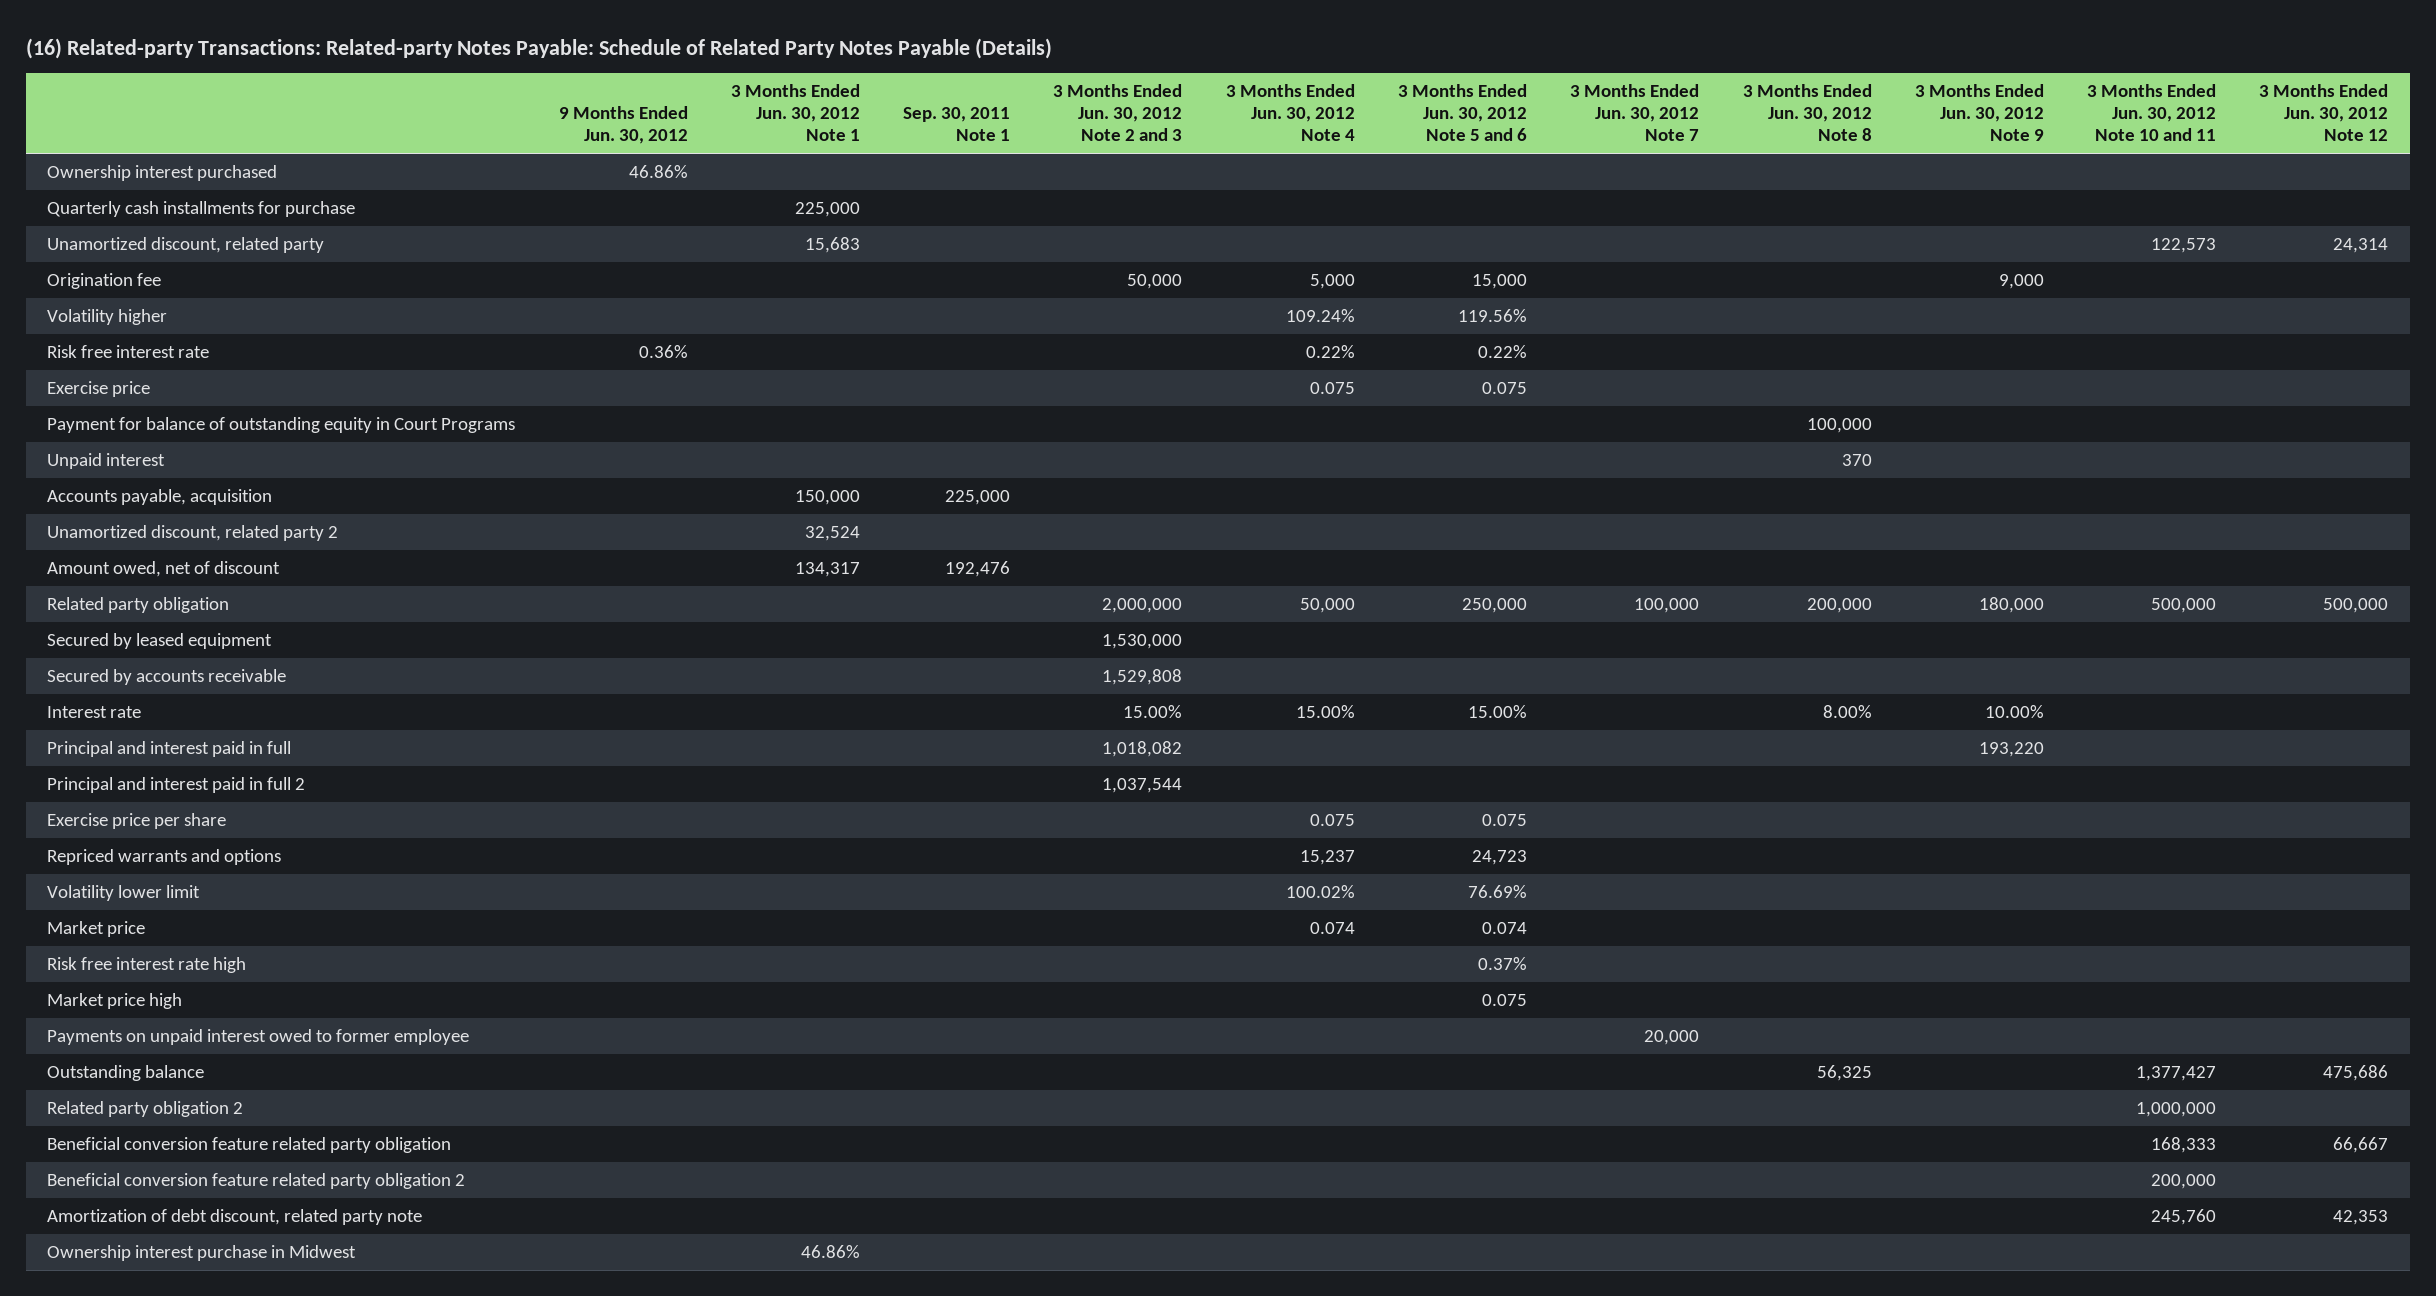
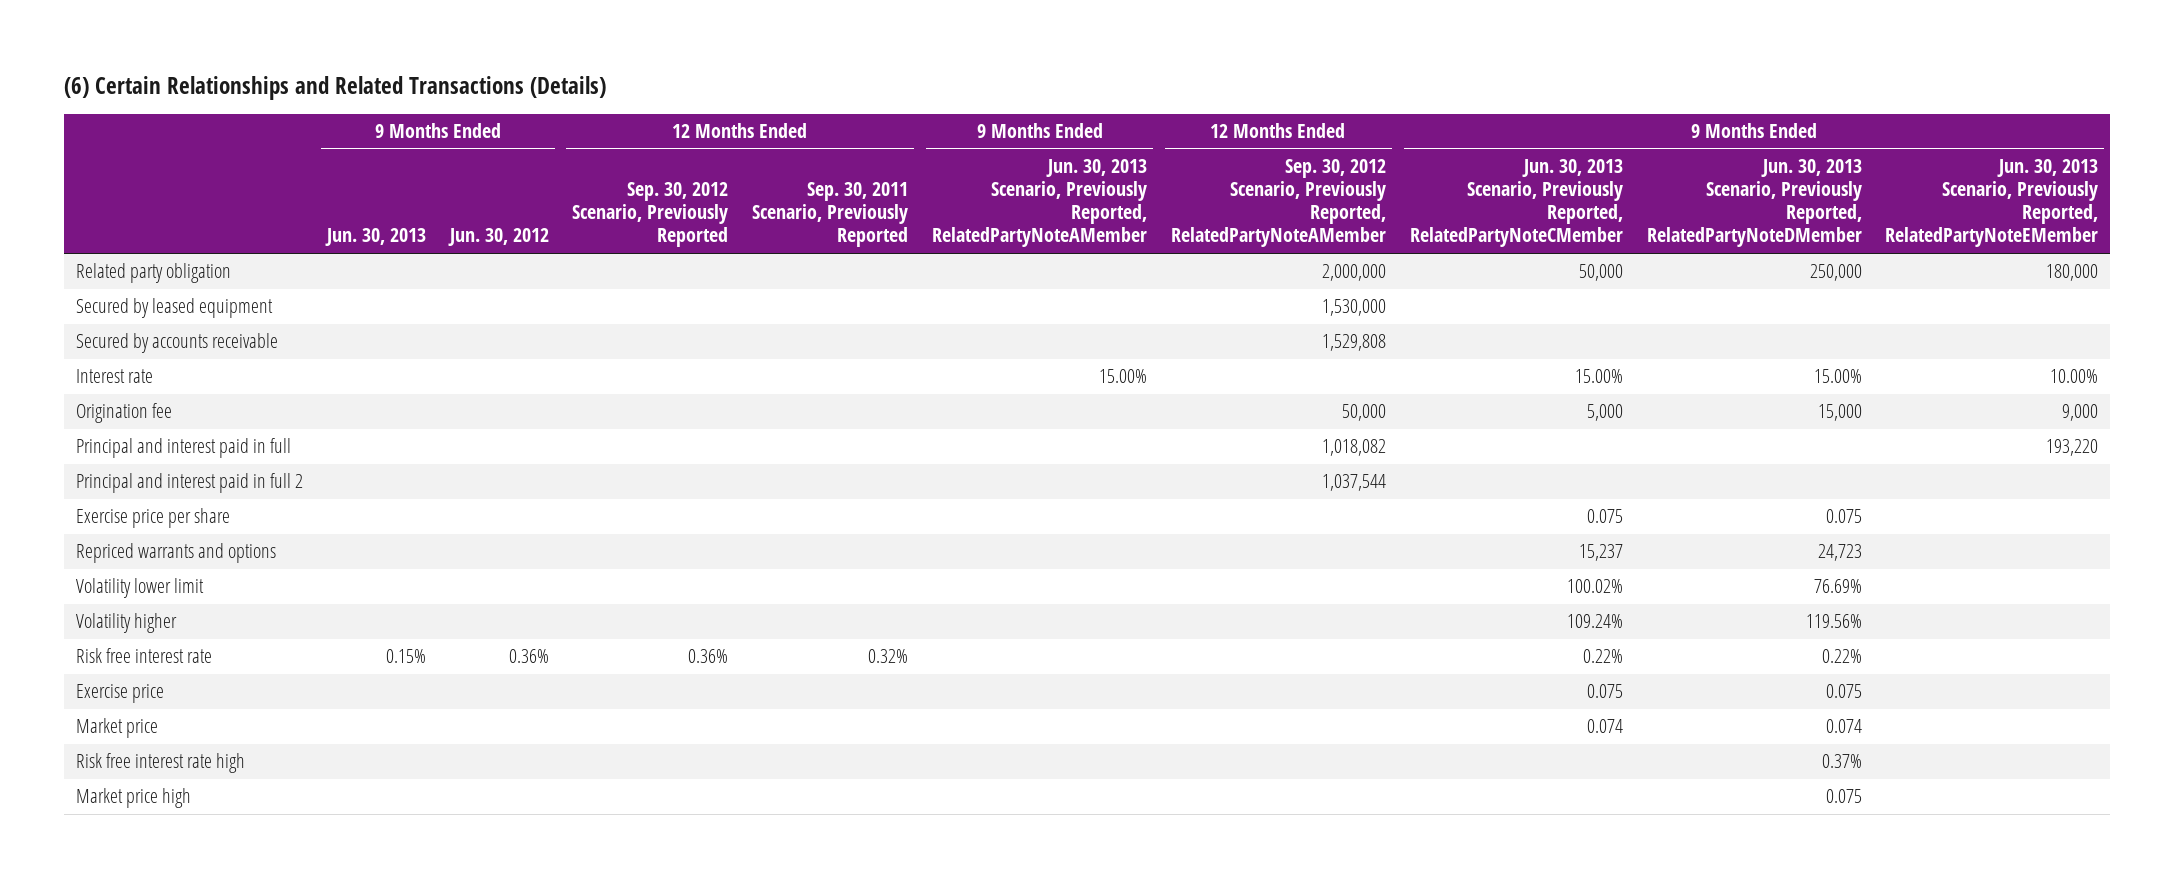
- (16) Related-party Transactions: Related-party Notes Payable: Schedule of Related Party Notes Payable (Details)
+ (6) Certain Relationships and Related Transactions (Details)
- | 9 Months Ended Jun. 30, 2012 | 3 Months Ended Jun. 30, 2012 Note 1 | Sep. 30, 2011 Note 1 | 3 Months Ended Jun. 30, 2012 Note 2 and 3 | 3 Months Ended Jun. 30, 2012 Note 4 | 3 Months Ended Jun. 30, 2012 Note 5 and 6 | 3 Months Ended Jun. 30, 2012 Note 7 | 3 Months Ended Jun. 30, 2012 Note 8 | 3 Months Ended Jun. 30, 2012 Note 9 | 3 Months Ended Jun. 30, 2012 Note 10 and 11 | 3 Months Ended Jun. 30, 2012 Note 12
+ | 9 Months Ended Jun. 30, 2013 | 9 Months Ended Jun. 30, 2012 | 12 Months Ended Sep. 30, 2012 Scenario, Previously Reported | 12 Months Ended Sep. 30, 2011 Scenario, Previously Reported | 9 Months Ended Jun. 30, 2013 Scenario, Previously Reported, RelatedPartyNoteAMember | 12 Months Ended Sep. 30, 2012 Scenario, Previously Reported, RelatedPartyNoteAMember | 9 Months Ended Jun. 30, 2013 Scenario, Previously Reported, RelatedPartyNoteCMember | 9 Months Ended Jun. 30, 2013 Scenario, Previously Reported, RelatedPartyNoteDMember | 9 Months Ended Jun. 30, 2013 Scenario, Previously Reported, RelatedPartyNoteEMember
- Ownership interest purchased | 46.86% | | | | | | | | | |
- Quarterly cash installments for purchase | | 225,000 | | | | | | | | |
- Unamortized discount, related party | | 15,683 | | | | | | | | 122,573 | 24,314
- Payment for balance of outstanding equity in Court Programs | | | | | | | | 100,000 | | |
- Unpaid interest | | | | | | | | 370 | | |
- Accounts payable, acquisition | | 150,000 | 225,000 | | | | | | | |
- Unamortized discount, related party 2 | | 32,524 | | | | | | | | |
- Amount owed, net of discount | | 134,317 | 192,476 | | | | | | | |
moved down: Origination fee | | | | | | 50,000 | 5,000 | 15,000 | 9,000
moved down: Volatility higher | | | | | | | 109.24% | 119.56% |
moved down: Risk free interest rate | 0.15% | 0.36% | 0.36% | 0.32% | | | 0.22% | 0.22% |
moved down: Exercise price | | | | | | | 0.075 | 0.075 |
- Payments on unpaid interest owed to former employee | | | | | | | 20,000 | | | |
- Outstanding balance | | | | | | | | 56,325 | | 1,377,427 | 475,686
- Related party obligation 2 | | | | | | | | | | 1,000,000 |
- Beneficial conversion feature related party obligation | | | | | | | | | | 168,333 | 66,667
- Beneficial conversion feature related party obligation 2 | | | | | | | | | | 200,000 |
- Amortization of debt discount, related party note | | | | | | | | | | 245,760 | 42,353
- Ownership interest purchase in Midwest | | 46.86% | | | | | | | | |

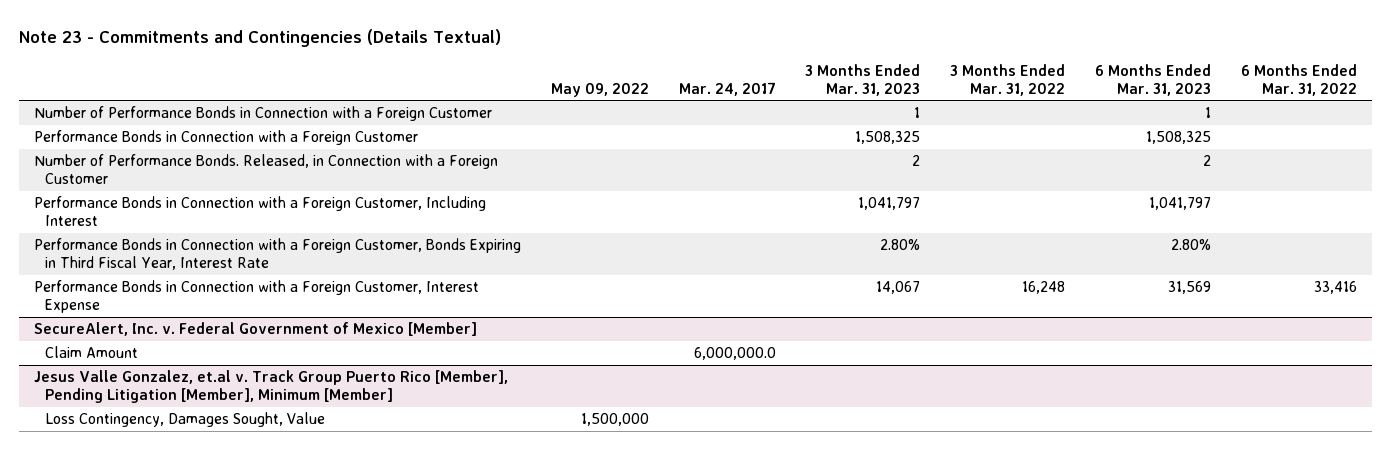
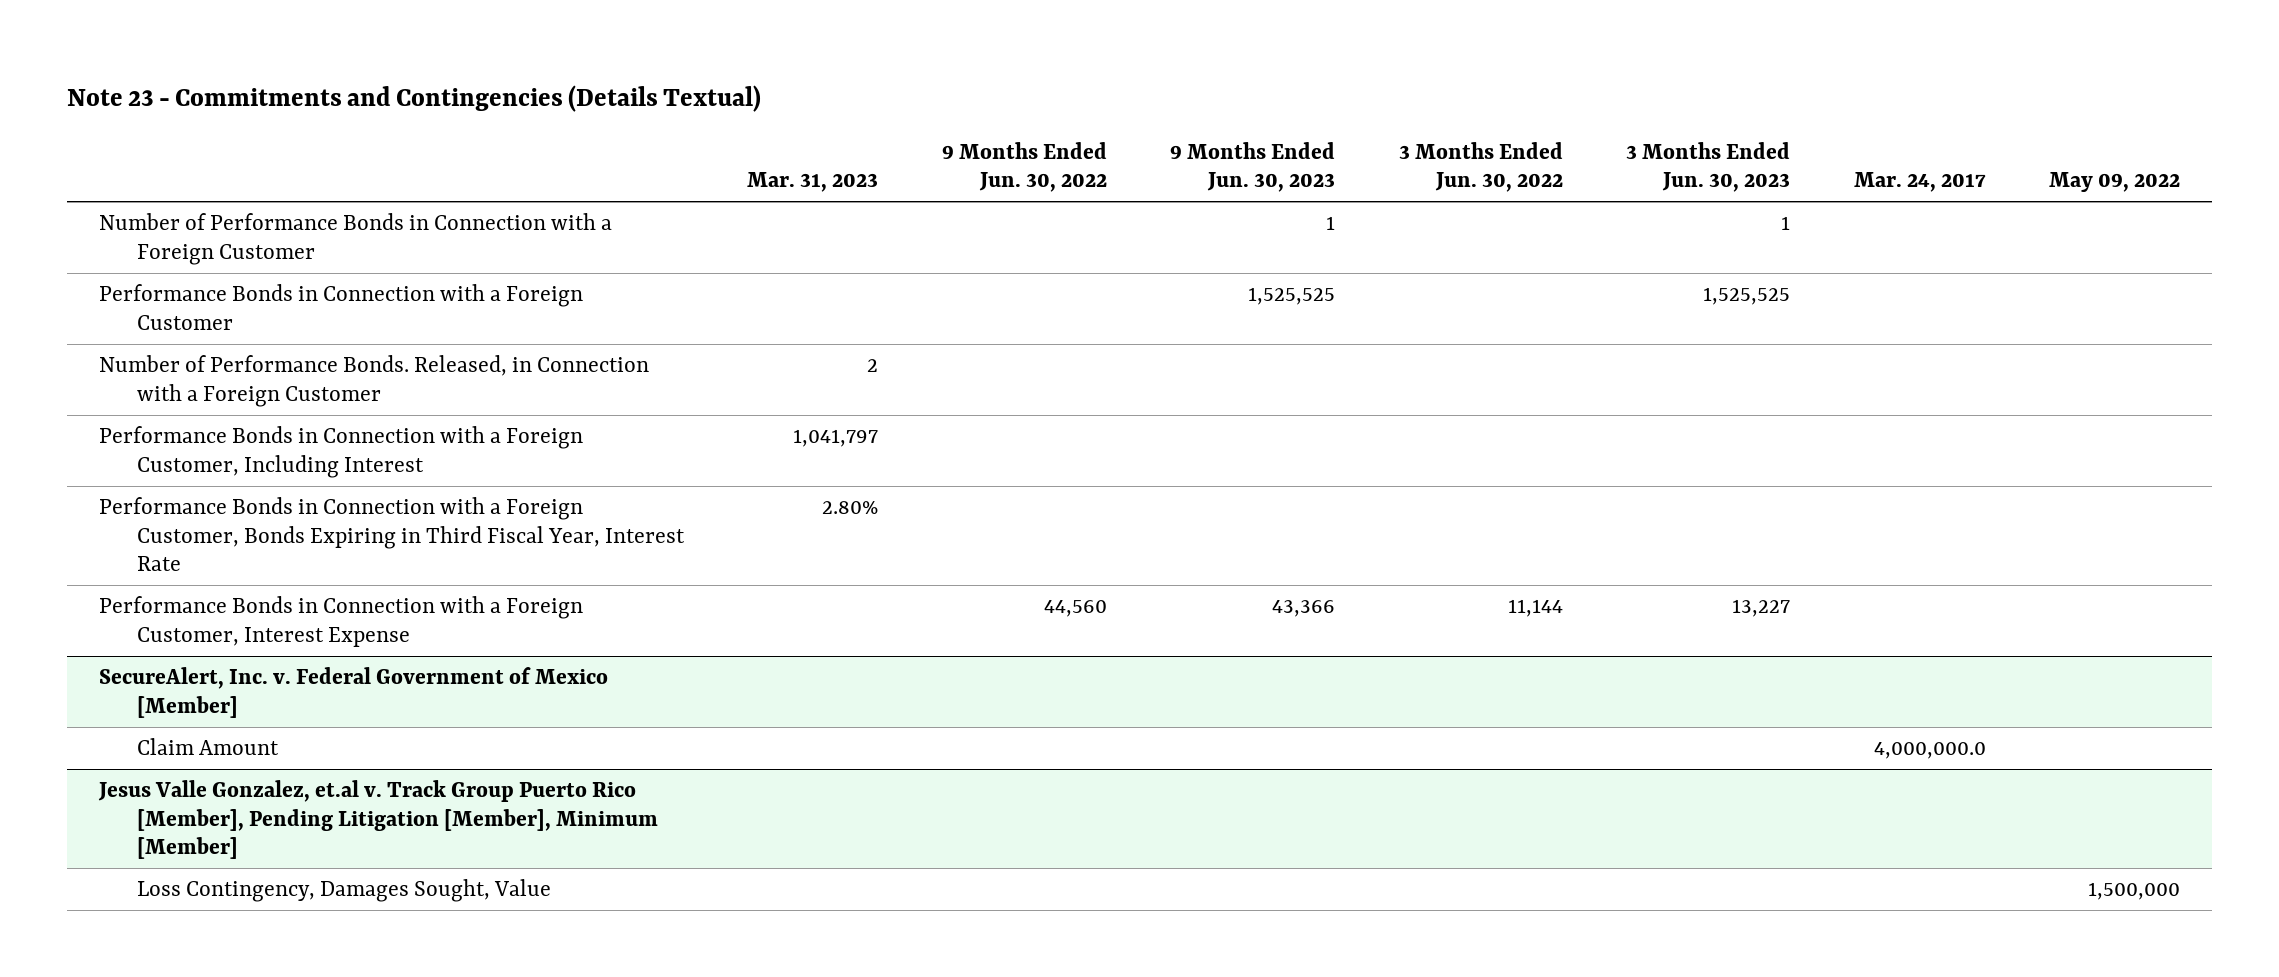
- | May 09, 2022 | Mar. 24, 2017 | 3 Months Ended Mar. 31, 2023 | 3 Months Ended Mar. 31, 2022 | 6 Months Ended Mar. 31, 2023 | 6 Months Ended Mar. 31, 2022
+ | Mar. 31, 2023 | 9 Months Ended Jun. 30, 2022 | 9 Months Ended Jun. 30, 2023 | 3 Months Ended Jun. 30, 2022 | 3 Months Ended Jun. 30, 2023 | Mar. 24, 2017 | May 09, 2022
@ SecureAlert, Inc. v. Federal Government of Mexico [Member]
- Claim Amount | | 6,000,000.0 | | | |
+ Claim Amount | | | | | | 4,000,000.0 |

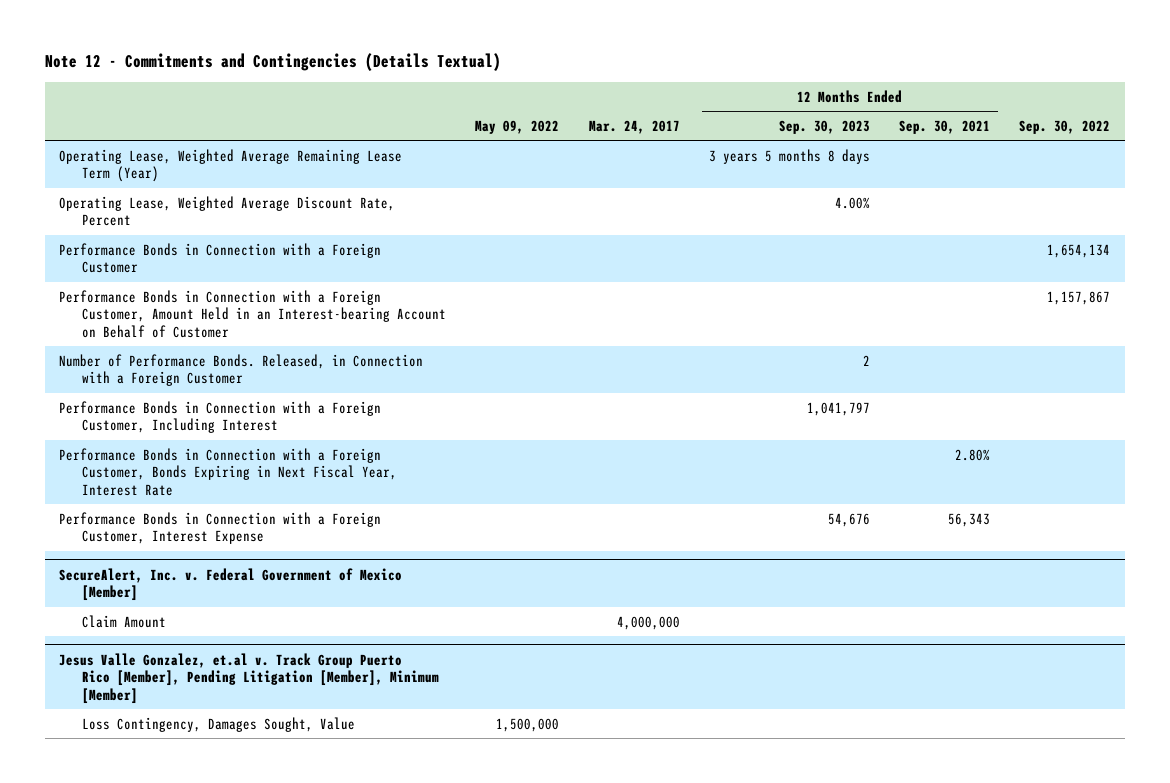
- Note 23 - Commitments and Contingencies (Details Textual)
+ Note 12 - Commitments and Contingencies (Details Textual)
- | Mar. 31, 2023 | 9 Months Ended Jun. 30, 2022 | 9 Months Ended Jun. 30, 2023 | 3 Months Ended Jun. 30, 2022 | 3 Months Ended Jun. 30, 2023 | Mar. 24, 2017 | May 09, 2022
+ | May 09, 2022 | Mar. 24, 2017 | 12 Months Ended Sep. 30, 2023 | 12 Months Ended Sep. 30, 2021 | Sep. 30, 2022
- Number of Performance Bonds in Connection with a Foreign Customer | | | 1 | | 1 | |
+ Operating Lease, Weighted Average Remaining Lease Term (Year) | | | 3 years 5 months 8 days | |
+ Operating Lease, Weighted Average Discount Rate, Percent | | | 4.00% | |
+ Performance Bonds in Connection with a Foreign Customer, Amount Held in an Interest-bearing Account on Behalf of Customer | | | | | 1,157,867
- Performance Bonds in Connection with a Foreign Customer, Bonds Expiring in Third Fiscal Year, Interest Rate | 2.80% | | | | | |
+ Performance Bonds in Connection with a Foreign Customer, Bonds Expiring in Next Fiscal Year, Interest Rate | | | | 2.80% |
@ SecureAlert, Inc. v. Federal Government of Mexico [Member]
- Claim Amount | | | | | | 4,000,000.0 |
+ Claim Amount | | 4,000,000 | | |

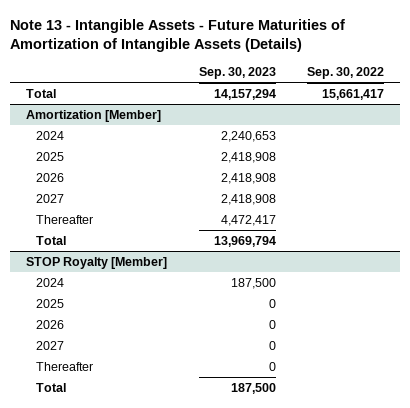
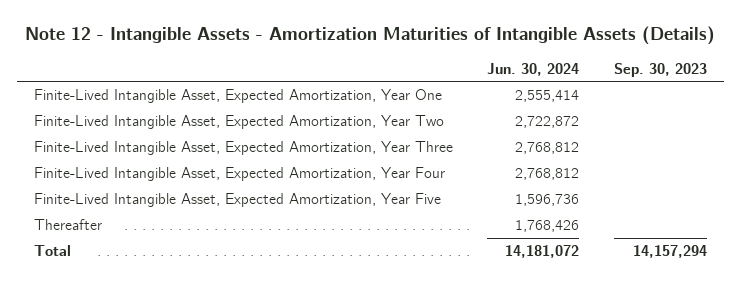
- Note 13 - Intangible Assets - Future Maturities of Amortization of Intangible Assets (Details)
+ Note 12 - Intangible Assets - Amortization Maturities of Intangible Assets (Details)
- | Sep. 30, 2023 | Sep. 30, 2022
+ | Jun. 30, 2024 | Sep. 30, 2023
+ Finite-Lived Intangible Asset, Expected Amortization, Year One | 2,555,414 |
+ Finite-Lived Intangible Asset, Expected Amortization, Year Two | 2,722,872 |
+ Finite-Lived Intangible Asset, Expected Amortization, Year Three | 2,768,812 |
+ Finite-Lived Intangible Asset, Expected Amortization, Year Four | 2,768,812 |
+ Finite-Lived Intangible Asset, Expected Amortization, Year Five | 1,596,736 |
+ Thereafter | 1,768,426 |
- Amortization [Member]
- 2024 | 2,240,653 |
- 2025 | 2,418,908 |
- 2026 | 2,418,908 |
- 2027 | 2,418,908 |
- Thereafter | 4,472,417 |
- Total | 13,969,794 |
- STOP Royalty [Member]
- 2024 | 187,500 |
- 2025 | 0 |
- 2026 | 0 |
- 2027 | 0 |
- Thereafter | 0 |
- Total | 187,500 |

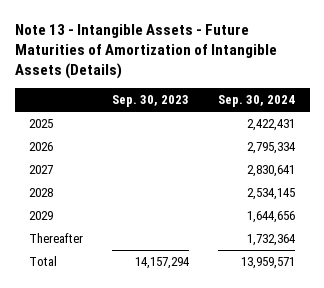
- Note 12 - Intangible Assets - Amortization Maturities of Intangible Assets (Details)
+ Note 13 - Intangible Assets - Future Maturities of Amortization of Intangible Assets (Details)
- | Jun. 30, 2024 | Sep. 30, 2023
+ | Sep. 30, 2023 | Sep. 30, 2024
- Finite-Lived Intangible Asset, Expected Amortization, Year One | 2,555,414 |
- Finite-Lived Intangible Asset, Expected Amortization, Year Two | 2,722,872 |
- Finite-Lived Intangible Asset, Expected Amortization, Year Three | 2,768,812 |
- Finite-Lived Intangible Asset, Expected Amortization, Year Four | 2,768,812 |
- Finite-Lived Intangible Asset, Expected Amortization, Year Five | 1,596,736 |
+ 2025 | | 2,422,431
+ 2026 | | 2,795,334
+ 2027 | | 2,830,641
+ 2028 | | 2,534,145
+ 2029 | | 1,644,656

